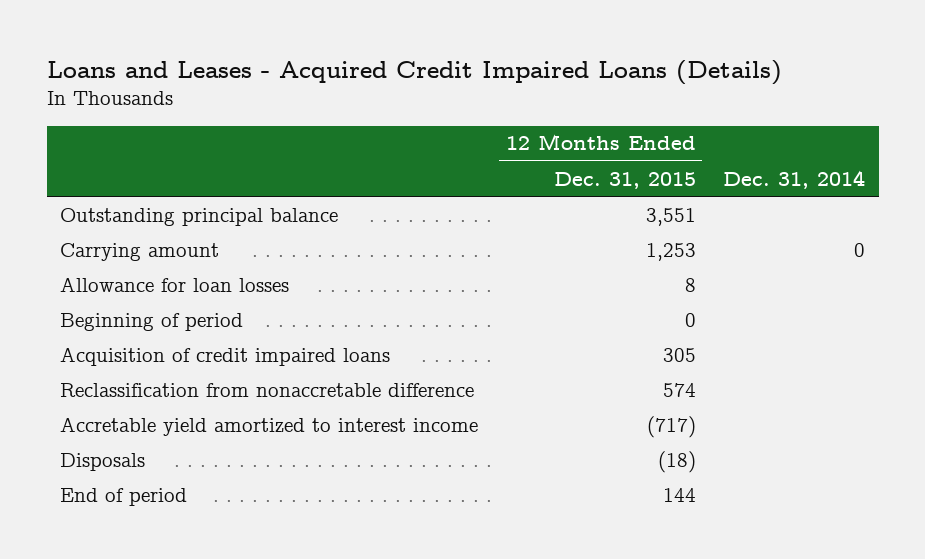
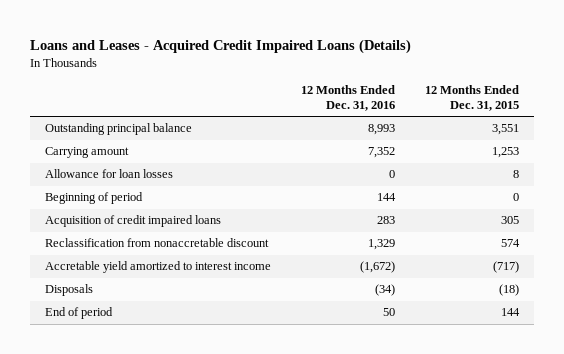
- | 12 Months Ended Dec. 31, 2015 | Dec. 31, 2014
+ | 12 Months Ended Dec. 31, 2016 | 12 Months Ended Dec. 31, 2015
- Reclassification from nonaccretable difference | 574 |
+ Reclassification from nonaccretable discount | 1,329 | 574

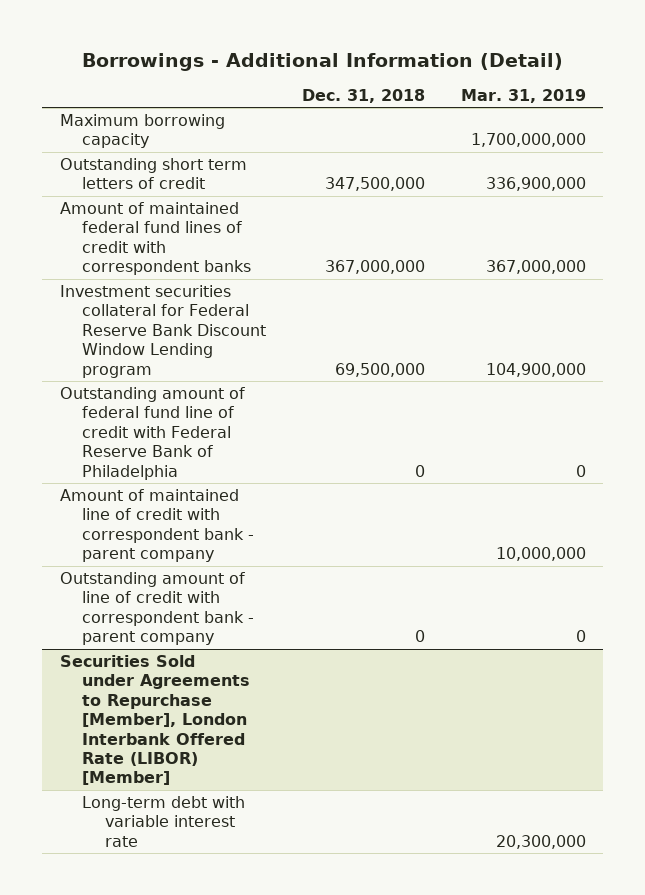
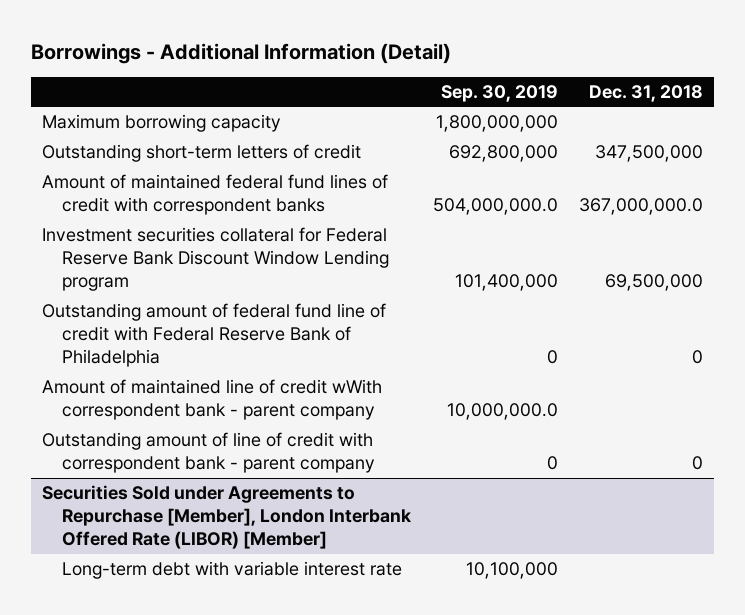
- | Dec. 31, 2018 | Mar. 31, 2019
+ | Sep. 30, 2019 | Dec. 31, 2018
- Outstanding short term letters of credit | 347,500,000 | 336,900,000
- Amount of maintained federal fund lines of credit with correspondent banks | 367,000,000 | 367,000,000
+ Outstanding short-term letters of credit | 692,800,000 | 347,500,000
+ Amount of maintained federal fund lines of credit with correspondent banks | 504,000,000.0 | 367,000,000.0
- Amount of maintained line of credit with correspondent bank - parent company | | 10,000,000
+ Amount of maintained line of credit wWith correspondent bank - parent company | 10,000,000.0 |

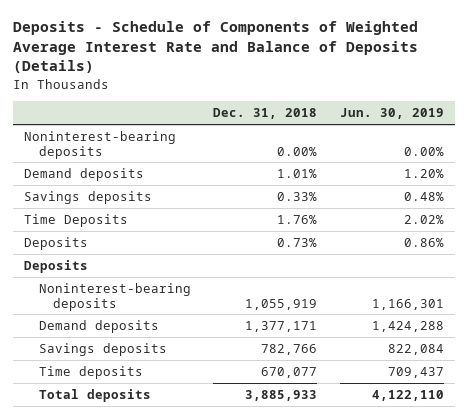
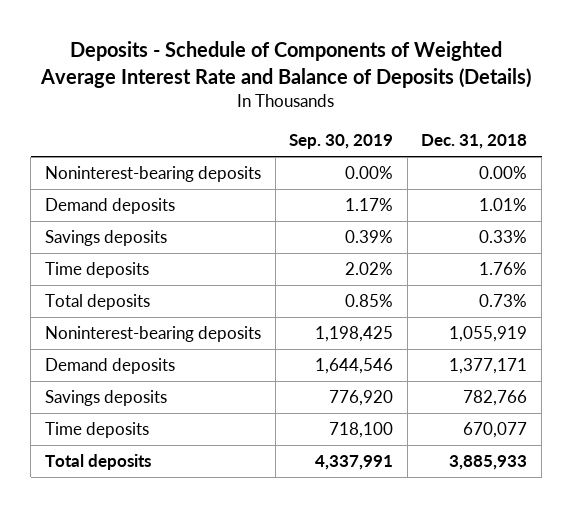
- | Dec. 31, 2018 | Jun. 30, 2019
+ | Sep. 30, 2019 | Dec. 31, 2018
- Time Deposits | 1.76% | 2.02%
- Deposits | 0.73% | 0.86%
- Deposits
+ Time deposits | 2.02% | 1.76%
+ Total deposits | 0.85% | 0.73%

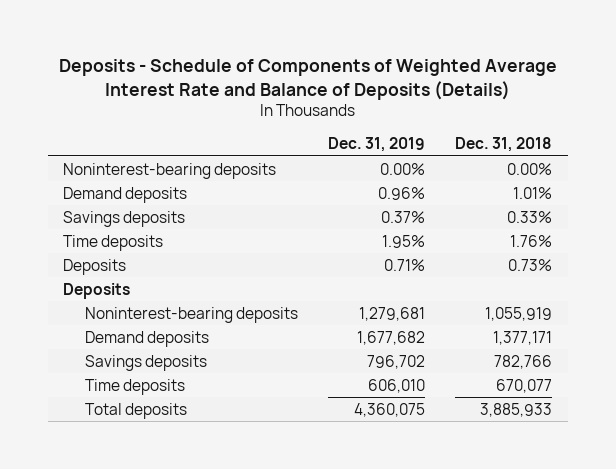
- | Sep. 30, 2019 | Dec. 31, 2018
+ | Dec. 31, 2019 | Dec. 31, 2018
- Total deposits | 0.85% | 0.73%
+ Deposits | 0.71% | 0.73%
+ Deposits

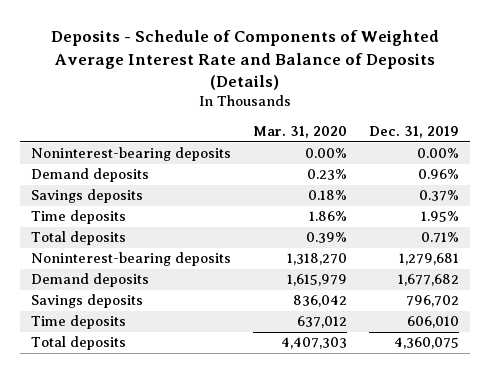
- | Dec. 31, 2019 | Dec. 31, 2018
+ | Mar. 31, 2020 | Dec. 31, 2019
- Deposits | 0.71% | 0.73%
- Deposits
+ Total deposits | 0.39% | 0.71%

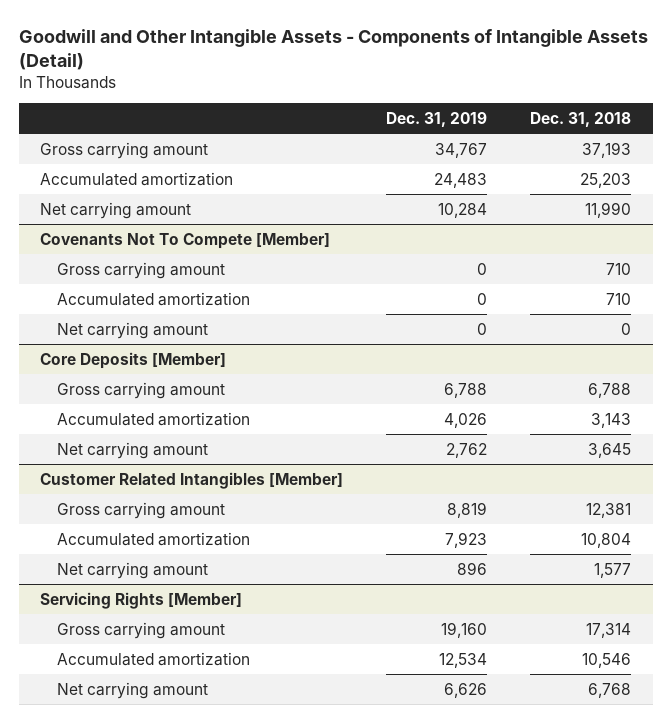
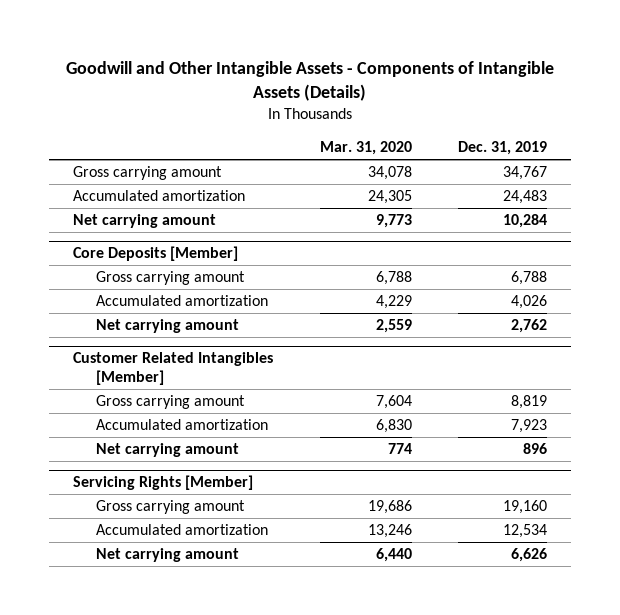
- Goodwill and Other Intangible Assets - Components of Intangible Assets (Detail)
+ Goodwill and Other Intangible Assets - Components of Intangible Assets (Details)
- | Dec. 31, 2019 | Dec. 31, 2018
+ | Mar. 31, 2020 | Dec. 31, 2019
- Covenants Not To Compete [Member]
- Gross carrying amount | 0 | 710
- Accumulated amortization | 0 | 710
- Net carrying amount | 0 | 0

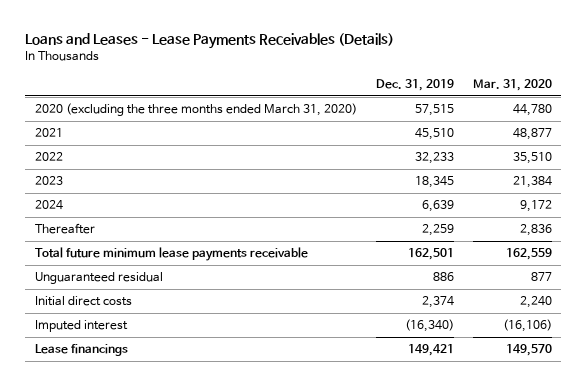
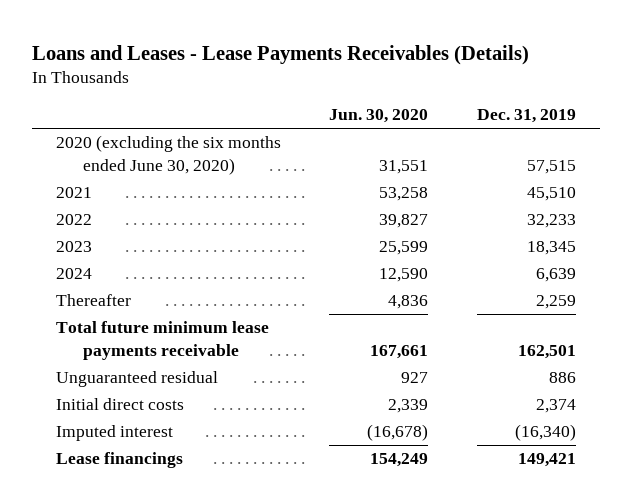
- | Dec. 31, 2019 | Mar. 31, 2020
+ | Jun. 30, 2020 | Dec. 31, 2019
- 2020 (excluding the three months ended March 31, 2020) | 57,515 | 44,780
+ 2020 (excluding the six months ended June 30, 2020) | 31,551 | 57,515

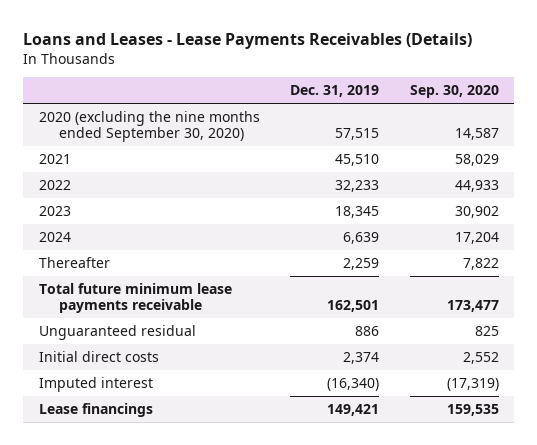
- | Jun. 30, 2020 | Dec. 31, 2019
+ | Dec. 31, 2019 | Sep. 30, 2020
- 2020 (excluding the six months ended June 30, 2020) | 31,551 | 57,515
+ 2020 (excluding the nine months ended September 30, 2020) | 57,515 | 14,587

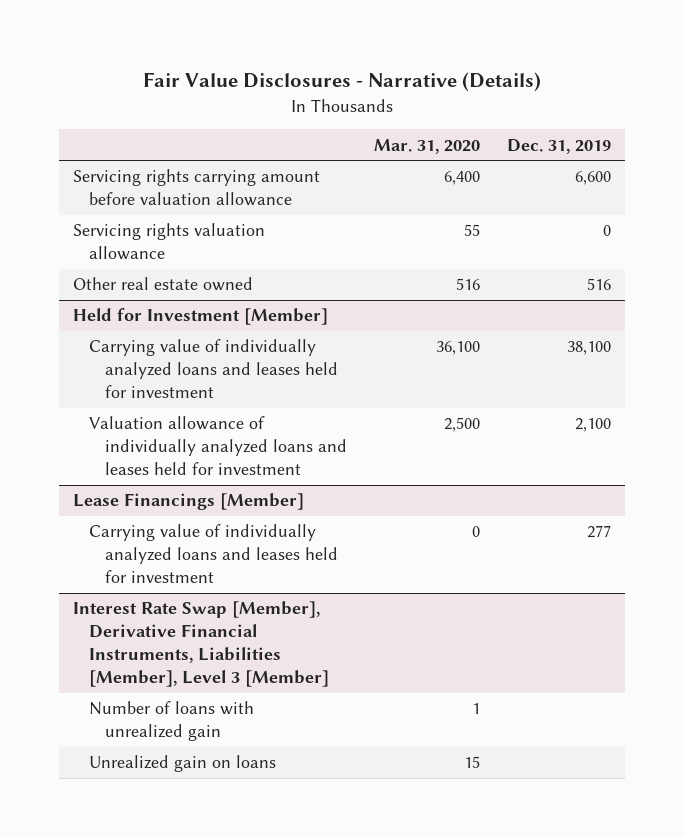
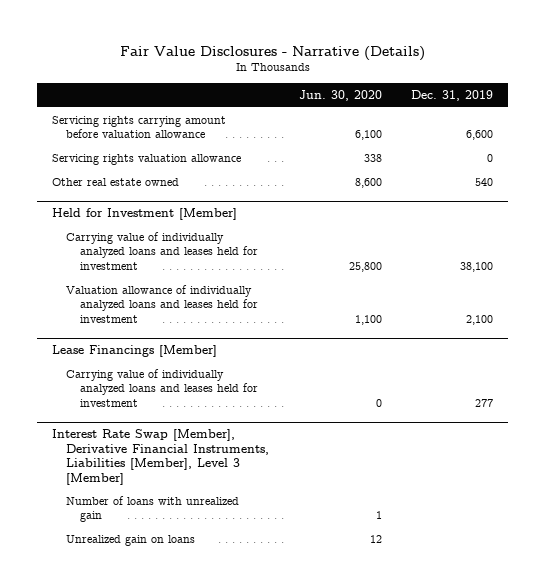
- | Mar. 31, 2020 | Dec. 31, 2019
+ | Jun. 30, 2020 | Dec. 31, 2019
- Other real estate owned | 516 | 516
+ Other real estate owned | 8,600 | 540

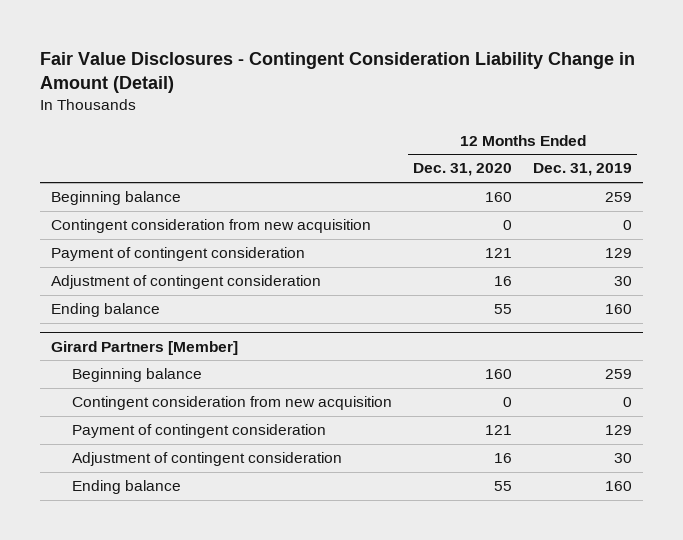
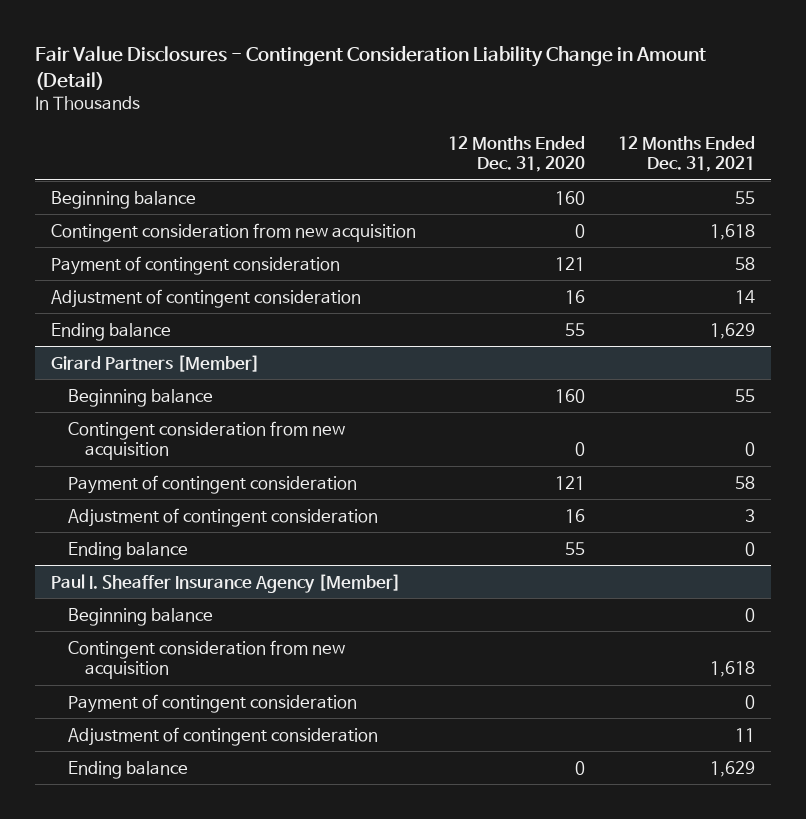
- | 12 Months Ended Dec. 31, 2020 | 12 Months Ended Dec. 31, 2019
+ | 12 Months Ended Dec. 31, 2020 | 12 Months Ended Dec. 31, 2021
+ Paul I. Sheaffer Insurance Agency [Member]
+ Beginning balance | | 0
+ Contingent consideration from new acquisition | | 1,618
+ Payment of contingent consideration | | 0
+ Adjustment of contingent consideration | | 11
+ Ending balance | 0 | 1,629

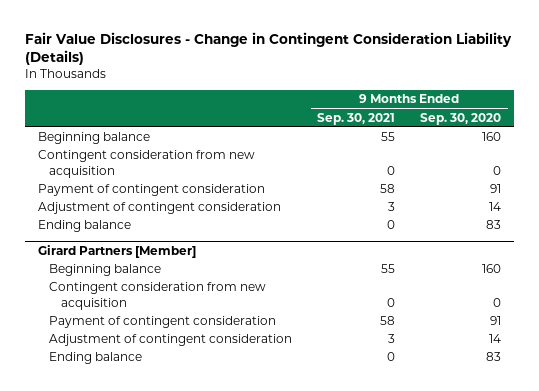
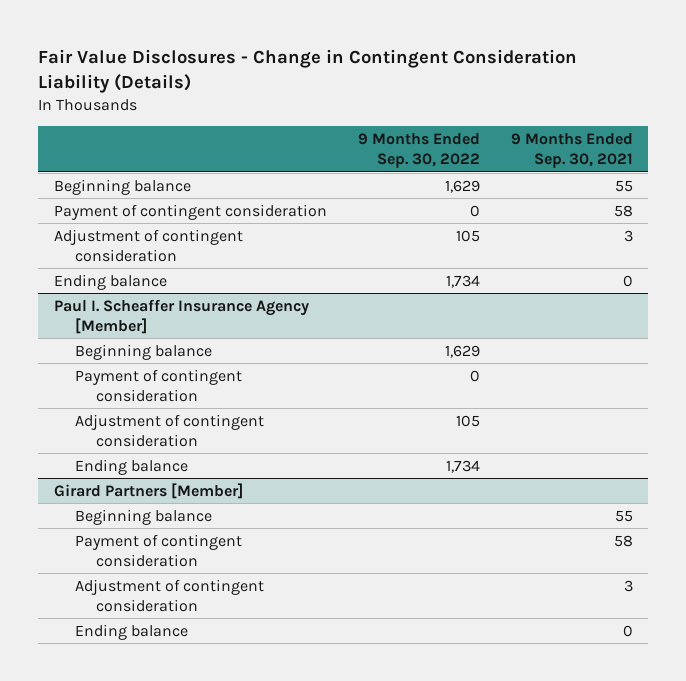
- | 9 Months Ended Sep. 30, 2021 | 9 Months Ended Sep. 30, 2020
+ | 9 Months Ended Sep. 30, 2022 | 9 Months Ended Sep. 30, 2021
- Contingent consideration from new acquisition | 0 | 0
+ Paul I. Scheaffer Insurance Agency [Member]
+ Beginning balance | 1,629 |
+ Payment of contingent consideration | 0 |
+ Adjustment of contingent consideration | 105 |
+ Ending balance | 1,734 |
@ Girard Partners [Member]
- Contingent consideration from new acquisition | 0 | 0

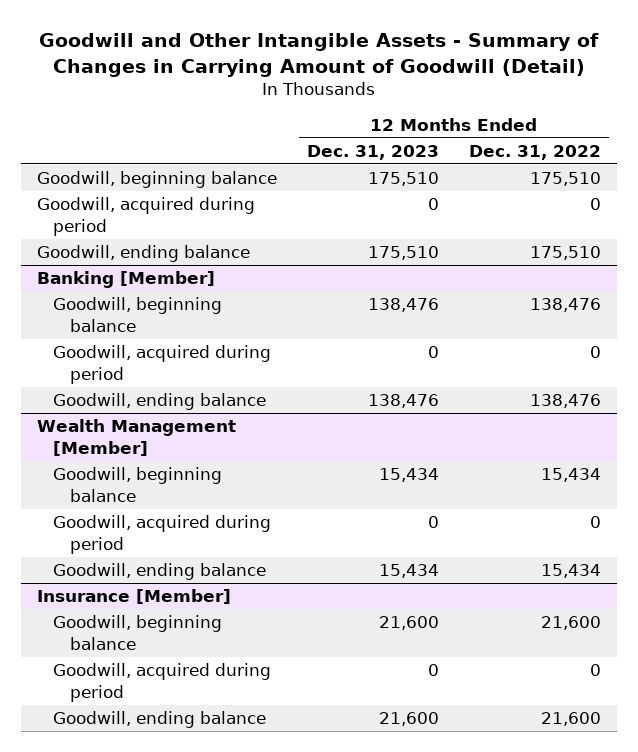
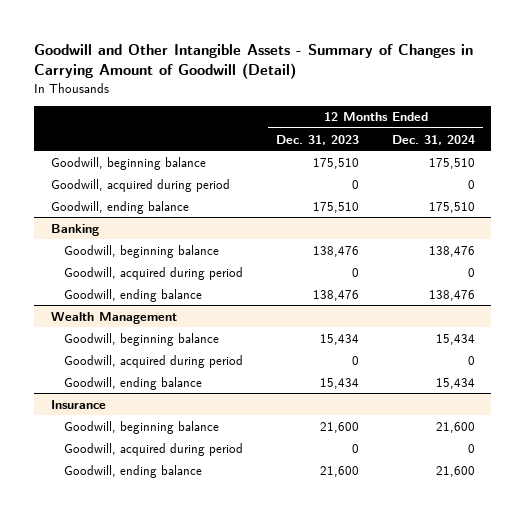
- | 12 Months Ended Dec. 31, 2023 | 12 Months Ended Dec. 31, 2022
+ | 12 Months Ended Dec. 31, 2023 | 12 Months Ended Dec. 31, 2024
- Banking [Member]
+ Banking
- Wealth Management [Member]
+ Wealth Management
- Insurance [Member]
+ Insurance

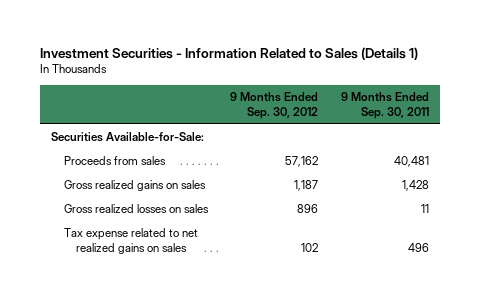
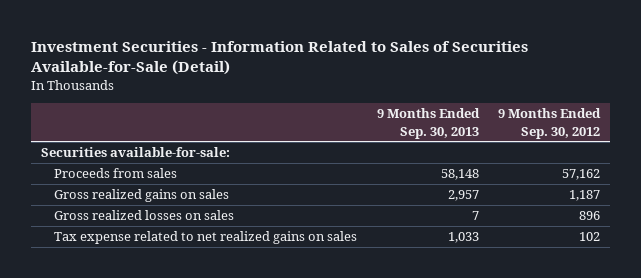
- Investment Securities - Information Related to Sales (Details 1)
+ Investment Securities - Information Related to Sales of Securities Available-for-Sale (Detail)
- | 9 Months Ended Sep. 30, 2012 | 9 Months Ended Sep. 30, 2011
+ | 9 Months Ended Sep. 30, 2013 | 9 Months Ended Sep. 30, 2012
- Securities Available-for-Sale:
+ Securities available-for-sale:

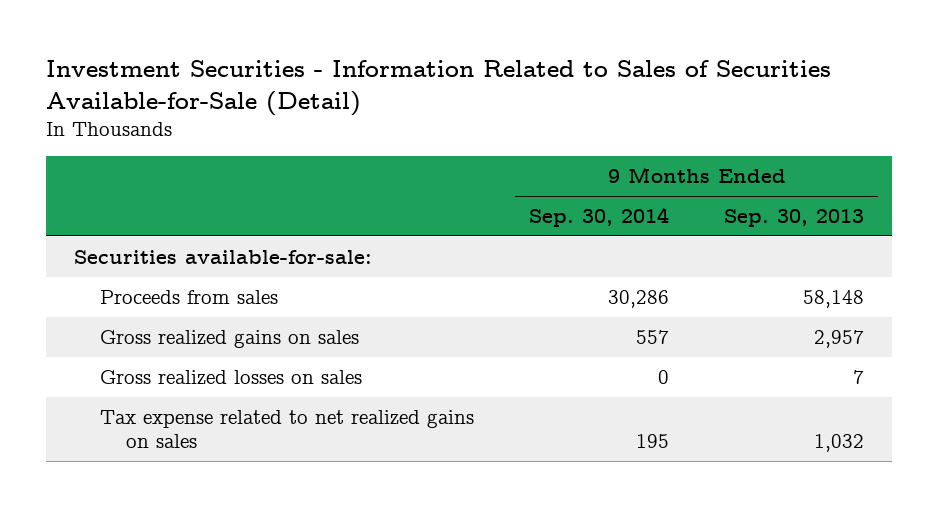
- | 9 Months Ended Sep. 30, 2013 | 9 Months Ended Sep. 30, 2012
+ | 9 Months Ended Sep. 30, 2014 | 9 Months Ended Sep. 30, 2013
- Tax expense related to net realized gains on sales | 1,033 | 102
+ Tax expense related to net realized gains on sales | 195 | 1,032

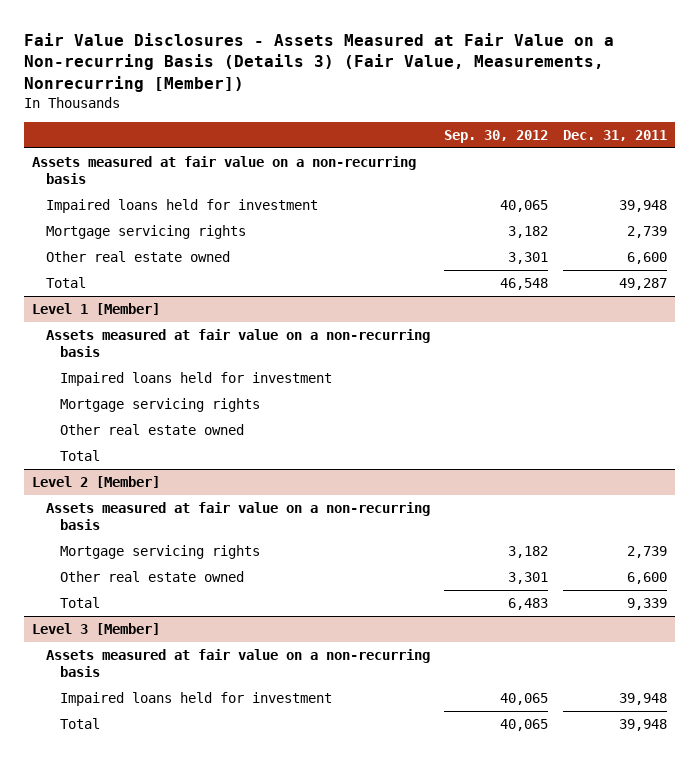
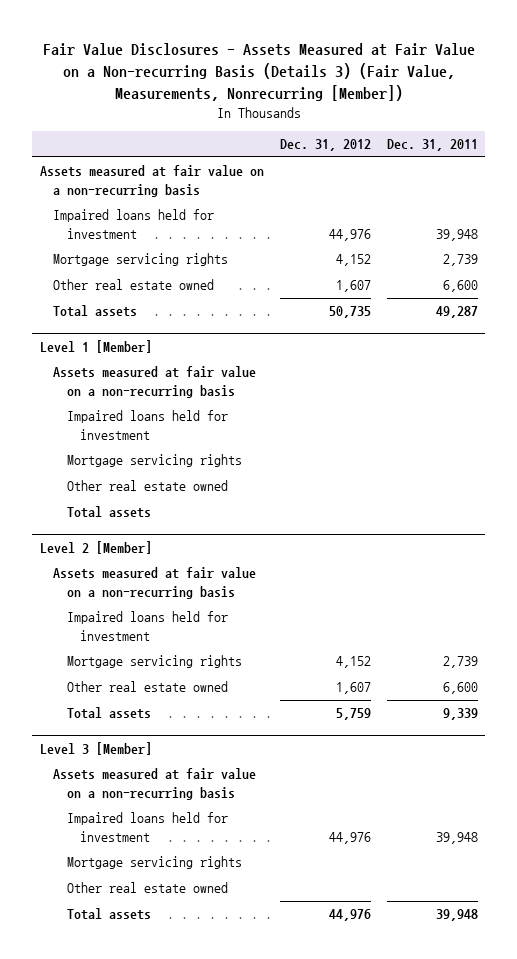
- | Sep. 30, 2012 | Dec. 31, 2011
+ | Dec. 31, 2012 | Dec. 31, 2011
- Total | 46,548 | 49,287
+ Total assets | 50,735 | 49,287
@ Level 1 [Member]
- Total
+ Total assets
@ Level 2 [Member]
+ Impaired loans held for investment
- Total | 6,483 | 9,339
+ Total assets | 5,759 | 9,339
@ Level 3 [Member]
- Total | 40,065 | 39,948
+ Mortgage servicing rights
+ Other real estate owned
+ Total assets | 44,976 | 39,948

